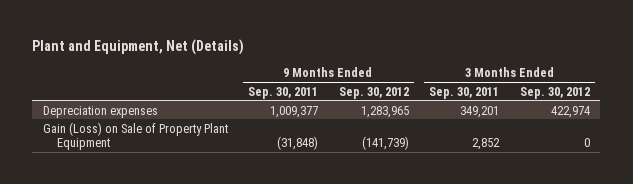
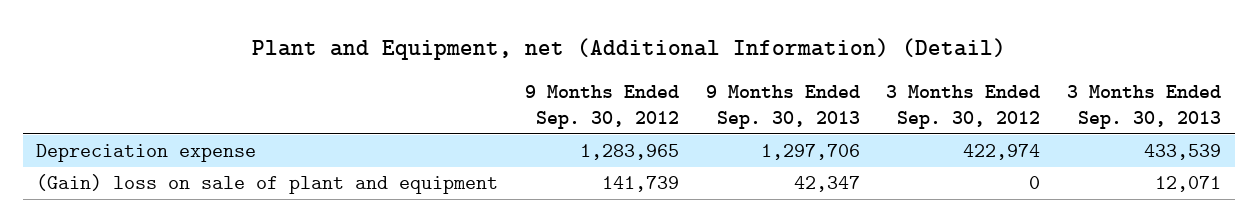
- Plant and Equipment, Net (Details)
+ Plant and Equipment, net (Additional Information) (Detail)
- | 9 Months Ended Sep. 30, 2011 | 9 Months Ended Sep. 30, 2012 | 3 Months Ended Sep. 30, 2011 | 3 Months Ended Sep. 30, 2012
+ | 9 Months Ended Sep. 30, 2012 | 9 Months Ended Sep. 30, 2013 | 3 Months Ended Sep. 30, 2012 | 3 Months Ended Sep. 30, 2013
- Depreciation expenses | 1,009,377 | 1,283,965 | 349,201 | 422,974
- Gain (Loss) on Sale of Property Plant Equipment | (31,848) | (141,739) | 2,852 | 0
+ Depreciation expense | 1,283,965 | 1,297,706 | 422,974 | 433,539
+ (Gain) loss on sale of plant and equipment | 141,739 | 42,347 | 0 | 12,071

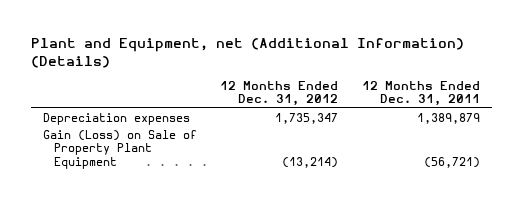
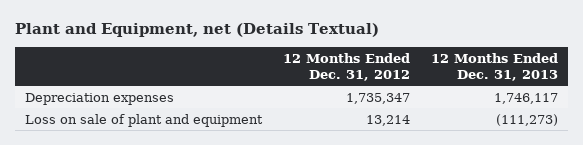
- Plant and Equipment, net (Additional Information) (Details)
+ Plant and Equipment, net (Details Textual)
- | 12 Months Ended Dec. 31, 2012 | 12 Months Ended Dec. 31, 2011
+ | 12 Months Ended Dec. 31, 2012 | 12 Months Ended Dec. 31, 2013
- Gain (Loss) on Sale of Property Plant Equipment | (13,214) | (56,721)
+ Loss on sale of plant and equipment | 13,214 | (111,273)

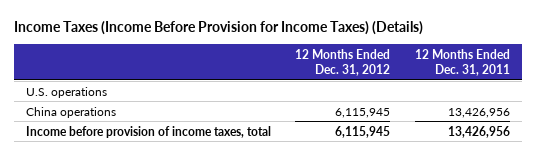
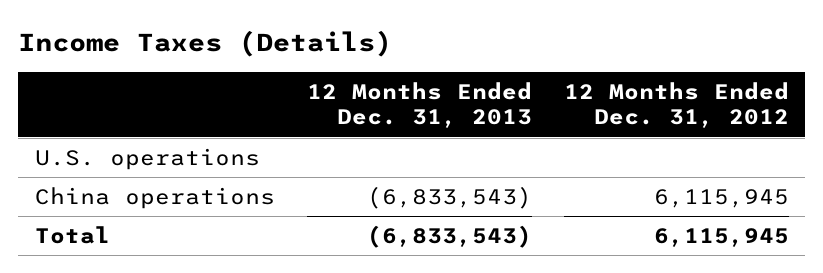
- Income Taxes (Income Before Provision for Income Taxes) (Details)
+ Income Taxes (Details)
- | 12 Months Ended Dec. 31, 2012 | 12 Months Ended Dec. 31, 2011
+ | 12 Months Ended Dec. 31, 2013 | 12 Months Ended Dec. 31, 2012
- Income before provision of income taxes, total | 6,115,945 | 13,426,956
+ Total | (6,833,543) | 6,115,945

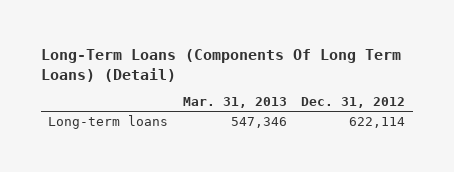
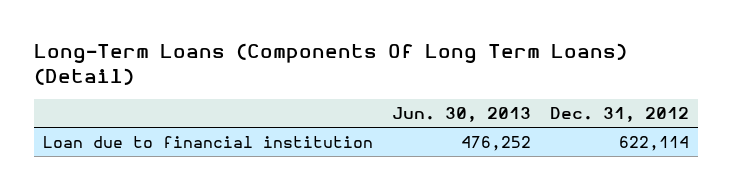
- | Mar. 31, 2013 | Dec. 31, 2012
+ | Jun. 30, 2013 | Dec. 31, 2012
- Long-term loans | 547,346 | 622,114
+ Loan due to financial institution | 476,252 | 622,114

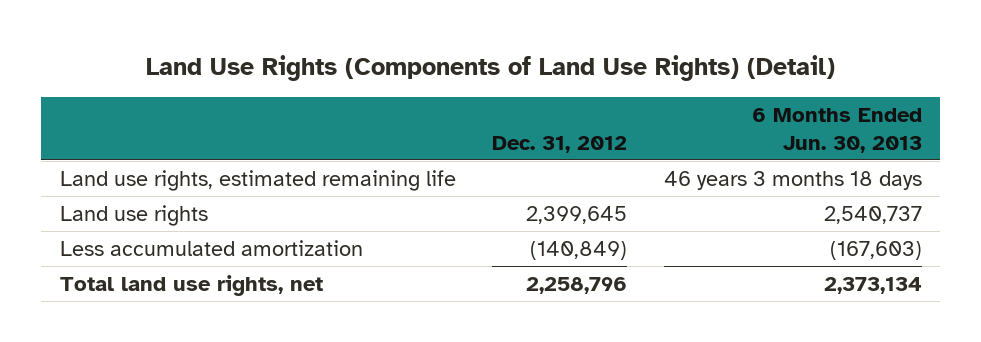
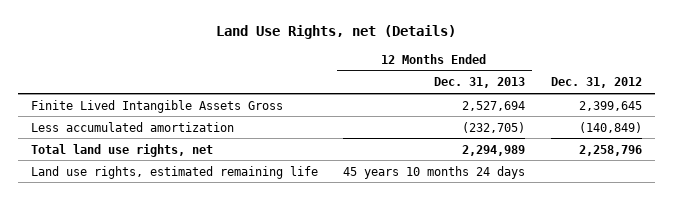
- Land Use Rights (Components of Land Use Rights) (Detail)
+ Land Use Rights, net (Details)
- | Dec. 31, 2012 | 6 Months Ended Jun. 30, 2013
+ | 12 Months Ended Dec. 31, 2013 | Dec. 31, 2012
- Land use rights | 2,399,645 | 2,540,737
+ Finite Lived Intangible Assets Gross | 2,527,694 | 2,399,645
moved down: Land use rights, estimated remaining life | 45 years 10 months 24 days |

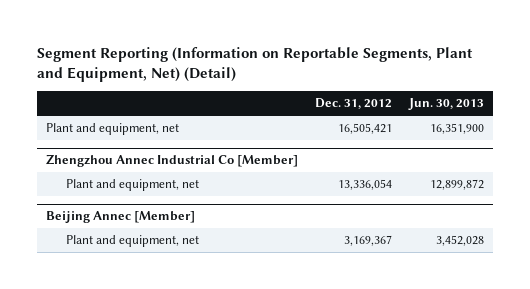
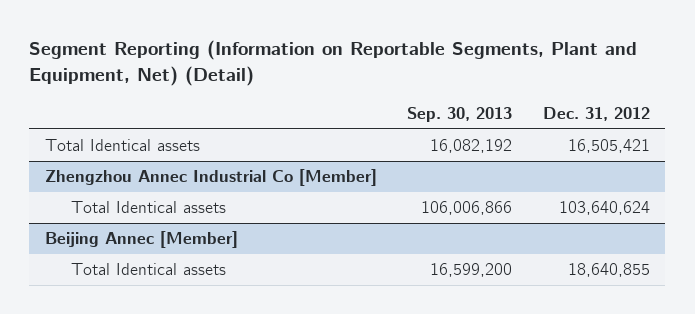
- | Dec. 31, 2012 | Jun. 30, 2013
+ | Sep. 30, 2013 | Dec. 31, 2012
- Plant and equipment, net | 16,505,421 | 16,351,900
+ Total Identical assets | 16,082,192 | 16,505,421
@ Zhengzhou Annec Industrial Co [Member]
- Plant and equipment, net | 13,336,054 | 12,899,872
+ Total Identical assets | 106,006,866 | 103,640,624
@ Beijing Annec [Member]
- Plant and equipment, net | 3,169,367 | 3,452,028
+ Total Identical assets | 16,599,200 | 18,640,855

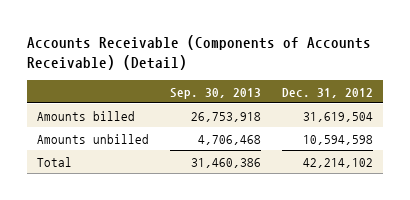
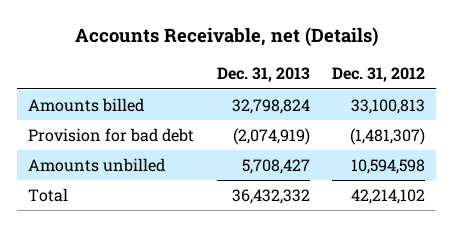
- Accounts Receivable (Components of Accounts Receivable) (Detail)
+ Accounts Receivable, net (Details)
- | Sep. 30, 2013 | Dec. 31, 2012
+ | Dec. 31, 2013 | Dec. 31, 2012
- Amounts billed | 26,753,918 | 31,619,504
+ Amounts billed | 32,798,824 | 33,100,813
+ Provision for bad debt | (2,074,919) | (1,481,307)

